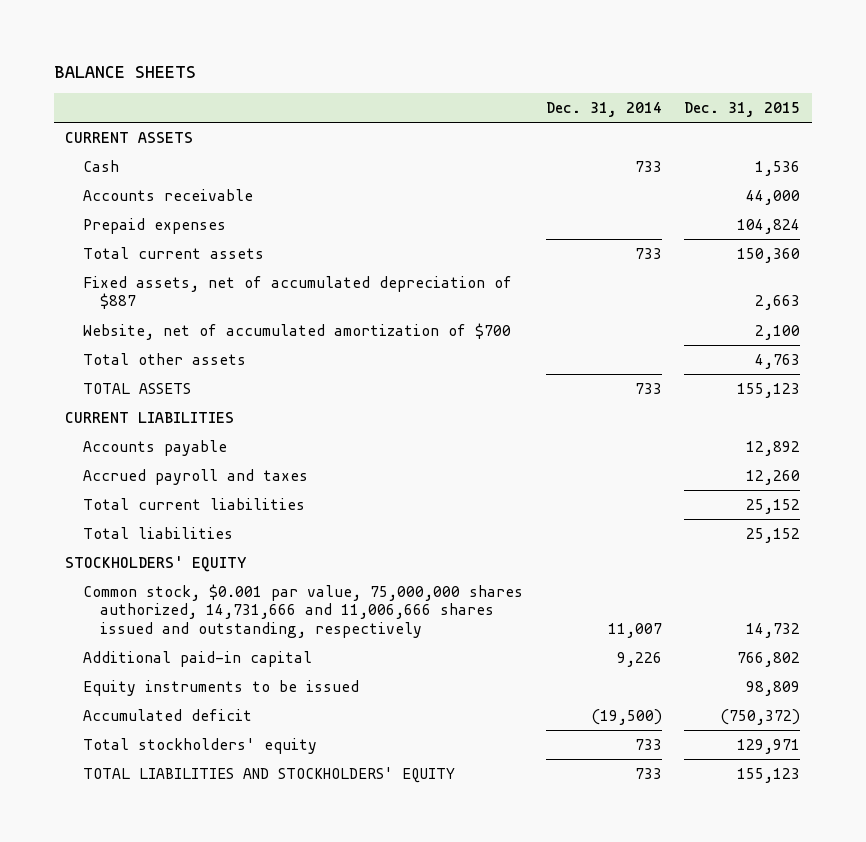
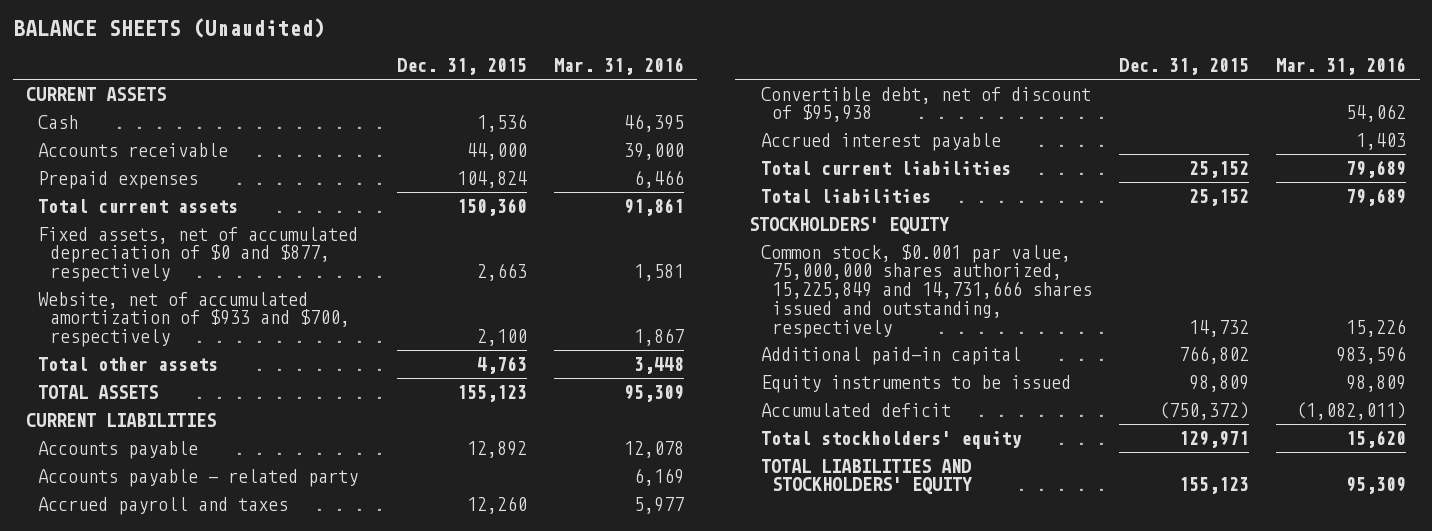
- BALANCE SHEETS
+ BALANCE SHEETS (Unaudited)
- | Dec. 31, 2014 | Dec. 31, 2015
+ | Dec. 31, 2015 | Mar. 31, 2016
- Fixed assets, net of accumulated depreciation of $887 | | 2,663
- Website, net of accumulated amortization of $700 | | 2,100
+ Fixed assets, net of accumulated depreciation of $0 and $877, respectively | 2,663 | 1,581
+ Website, net of accumulated amortization of $933 and $700, respectively | 2,100 | 1,867
+ Accounts payable - related party | | 6,169
+ Convertible debt, net of discount of $95,938 | | 54,062
+ Accrued interest payable | | 1,403
- Common stock, $0.001 par value, 75,000,000 shares authorized, 14,731,666 and 11,006,666 shares issued and outstanding, respectively | 11,007 | 14,732
+ Common stock, $0.001 par value, 75,000,000 shares authorized, 15,225,849 and 14,731,666 shares issued and outstanding, respectively | 14,732 | 15,226

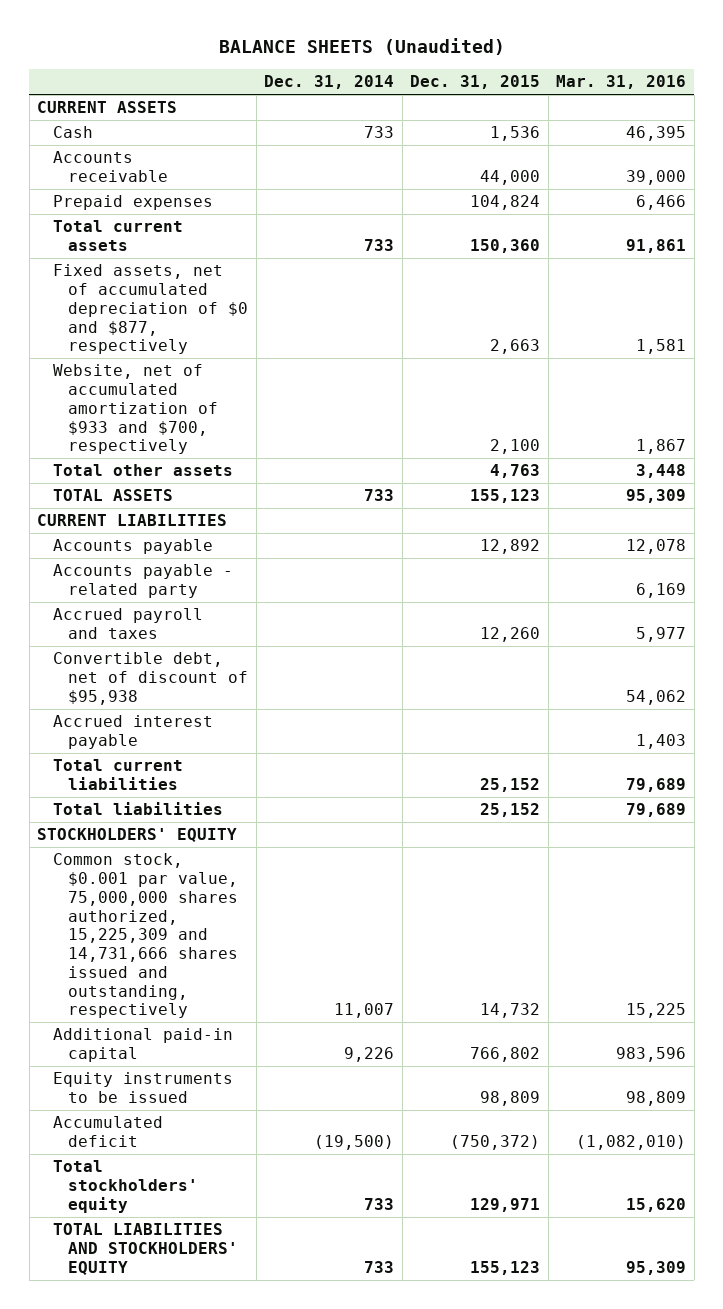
- | Dec. 31, 2015 | Mar. 31, 2016
+ | Dec. 31, 2014 | Dec. 31, 2015 | Mar. 31, 2016
- Common stock, $0.001 par value, 75,000,000 shares authorized, 15,225,849 and 14,731,666 shares issued and outstanding, respectively | 14,732 | 15,226
+ Common stock, $0.001 par value, 75,000,000 shares authorized, 15,225,309 and 14,731,666 shares issued and outstanding, respectively | 11,007 | 14,732 | 15,225
- Accumulated deficit | (750,372) | (1,082,011)
+ Accumulated deficit | (19,500) | (750,372) | (1,082,010)

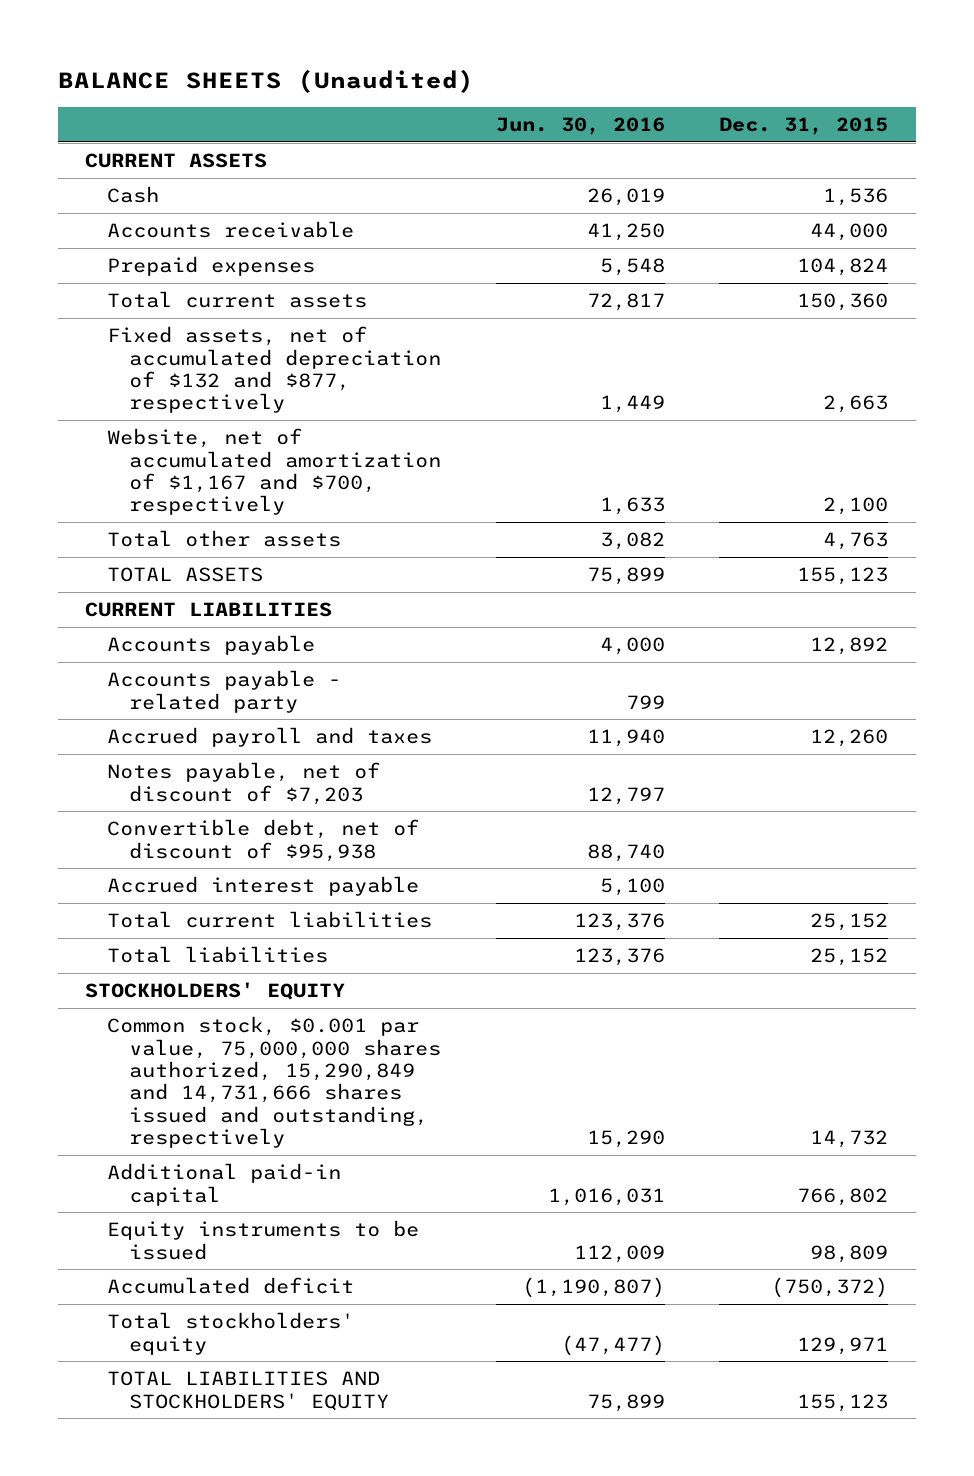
- | Dec. 31, 2014 | Dec. 31, 2015 | Mar. 31, 2016
+ | Jun. 30, 2016 | Dec. 31, 2015
- Fixed assets, net of accumulated depreciation of $0 and $877, respectively | | 2,663 | 1,581
- Website, net of accumulated amortization of $933 and $700, respectively | | 2,100 | 1,867
+ Fixed assets, net of accumulated depreciation of $132 and $877, respectively | 1,449 | 2,663
+ Website, net of accumulated amortization of $1,167 and $700, respectively | 1,633 | 2,100
+ Notes payable, net of discount of $7,203 | 12,797 |
- Common stock, $0.001 par value, 75,000,000 shares authorized, 15,225,309 and 14,731,666 shares issued and outstanding, respectively | 11,007 | 14,732 | 15,225
+ Common stock, $0.001 par value, 75,000,000 shares authorized, 15,290,849 and 14,731,666 shares issued and outstanding, respectively | 15,290 | 14,732

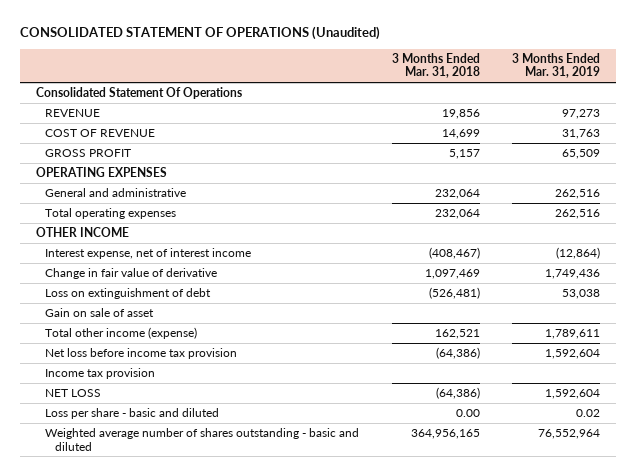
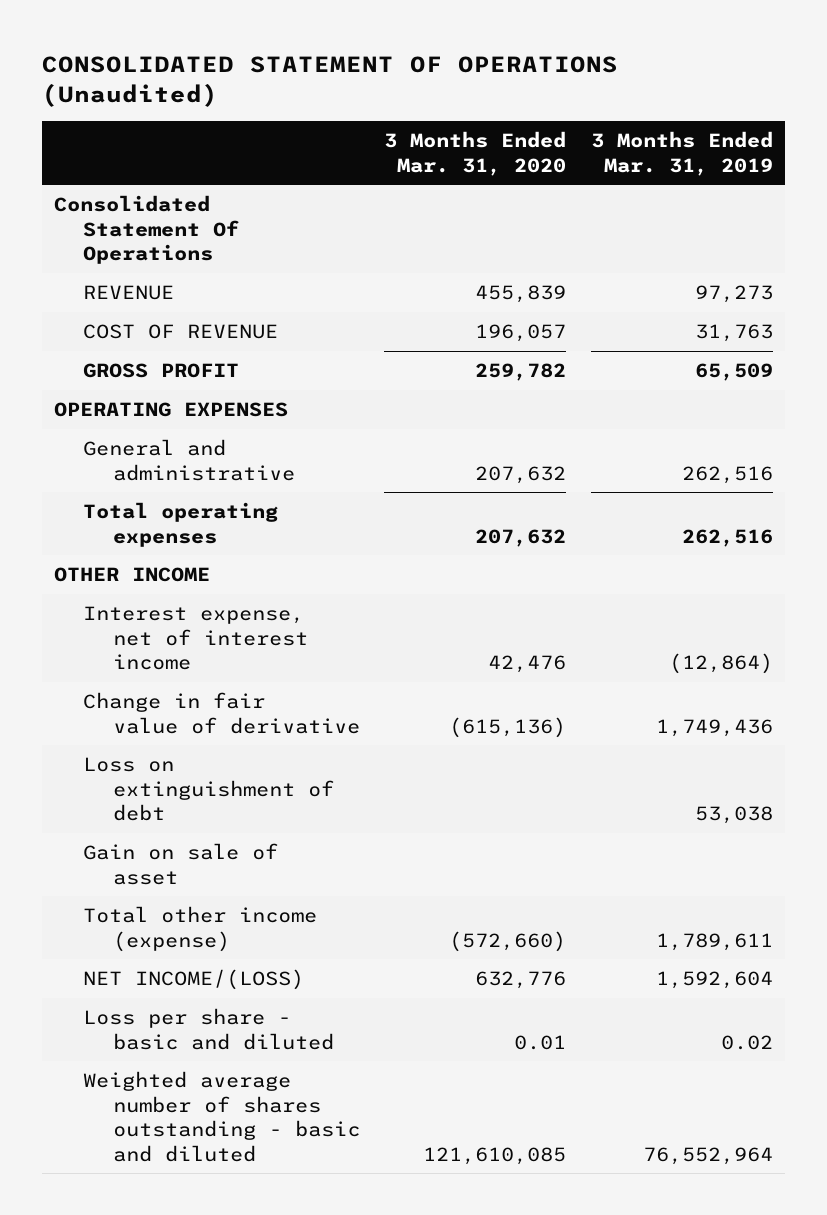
- | 3 Months Ended Mar. 31, 2018 | 3 Months Ended Mar. 31, 2019
+ | 3 Months Ended Mar. 31, 2020 | 3 Months Ended Mar. 31, 2019
- Net loss before income tax provision | (64,386) | 1,592,604
- Income tax provision
- NET LOSS | (64,386) | 1,592,604
+ NET INCOME/(LOSS) | 632,776 | 1,592,604

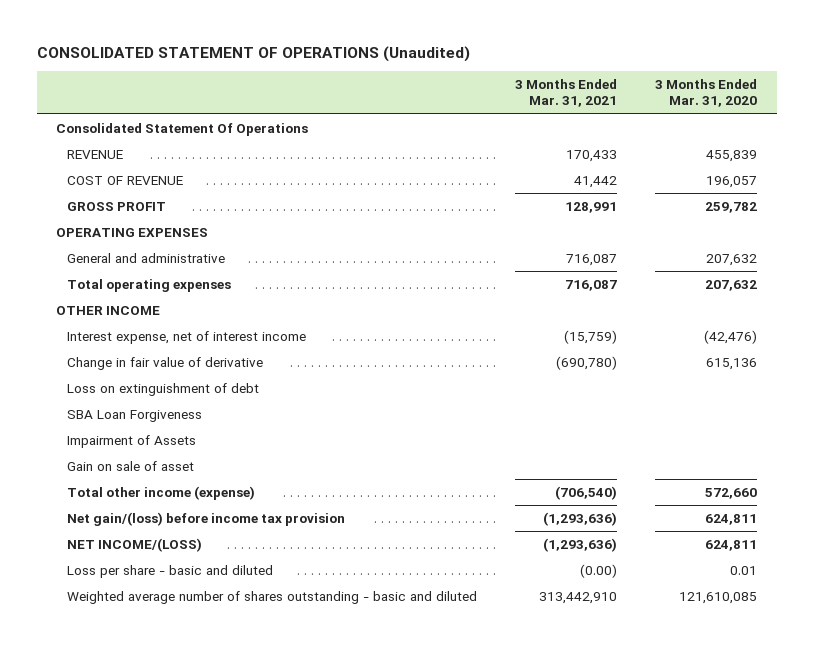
- | 3 Months Ended Mar. 31, 2020 | 3 Months Ended Mar. 31, 2019
+ | 3 Months Ended Mar. 31, 2021 | 3 Months Ended Mar. 31, 2020
- Interest expense, net of interest income | 42,476 | (12,864)
- Change in fair value of derivative | (615,136) | 1,749,436
+ Interest expense, net of interest income | (15,759) | (42,476)
+ Change in fair value of derivative | (690,780) | 615,136
+ SBA Loan Forgiveness
+ Impairment of Assets
- Total other income (expense) | (572,660) | 1,789,611
- NET INCOME/(LOSS) | 632,776 | 1,592,604
+ Total other income (expense) | (706,540) | 572,660
+ Net gain/(loss) before income tax provision | (1,293,636) | 624,811
+ NET INCOME/(LOSS) | (1,293,636) | 624,811

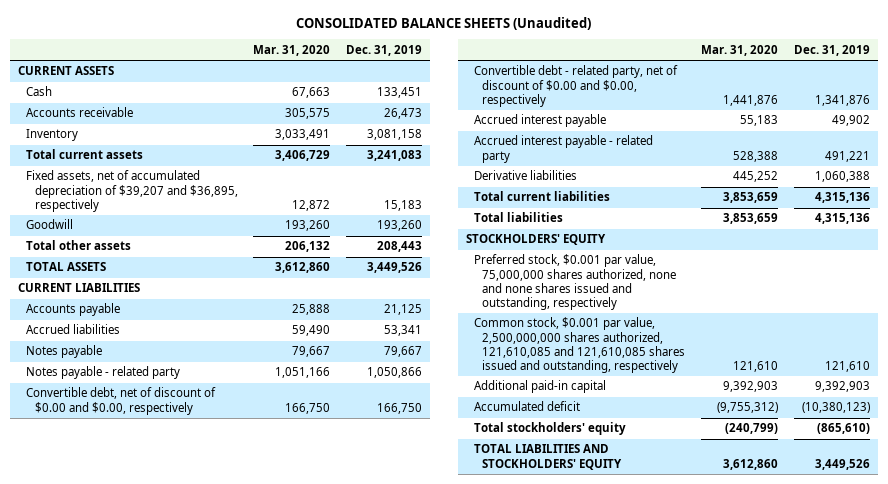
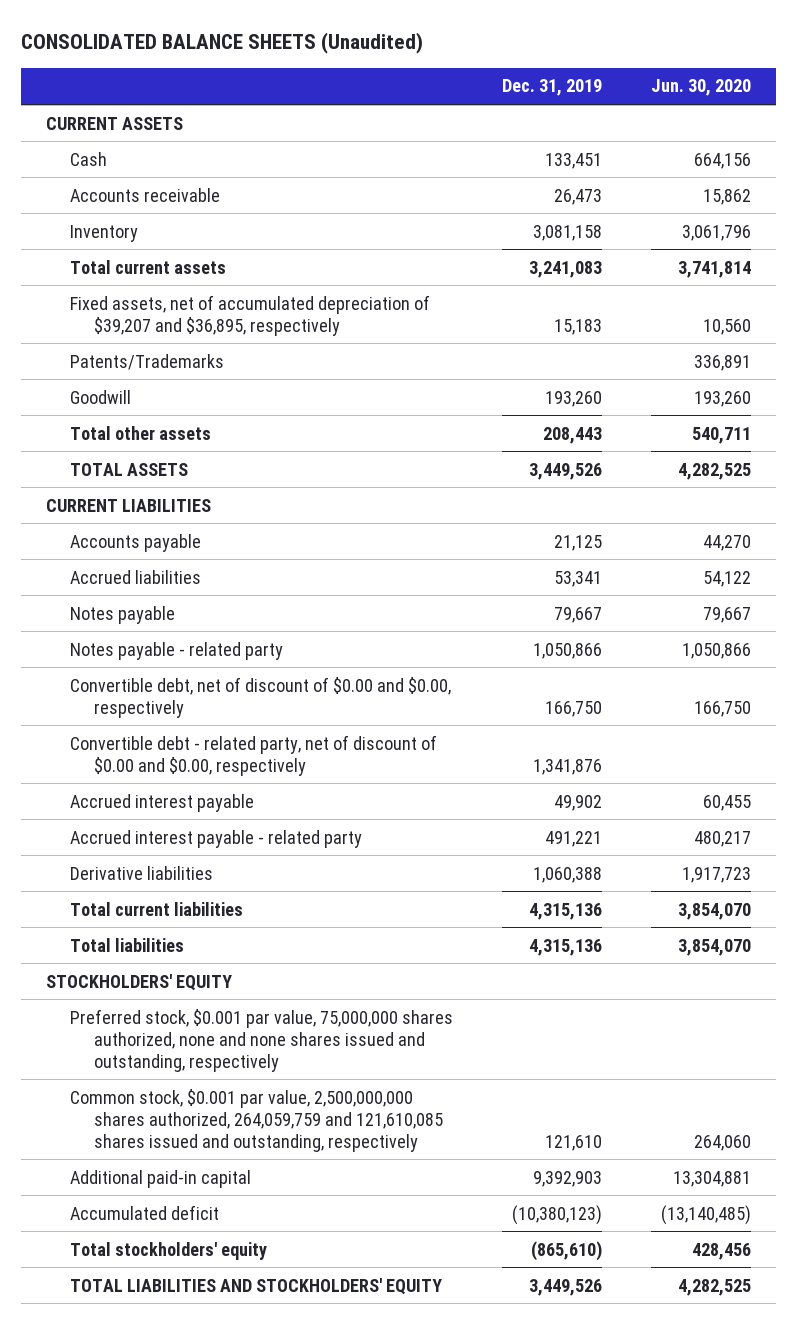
- | Mar. 31, 2020 | Dec. 31, 2019
+ | Dec. 31, 2019 | Jun. 30, 2020
+ Patents/Trademarks | | 336,891
- Common stock, $0.001 par value, 2,500,000,000 shares authorized, 121,610,085 and 121,610,085 shares issued and outstanding, respectively | 121,610 | 121,610
+ Common stock, $0.001 par value, 2,500,000,000 shares authorized, 264,059,759 and 121,610,085 shares issued and outstanding, respectively | 121,610 | 264,060

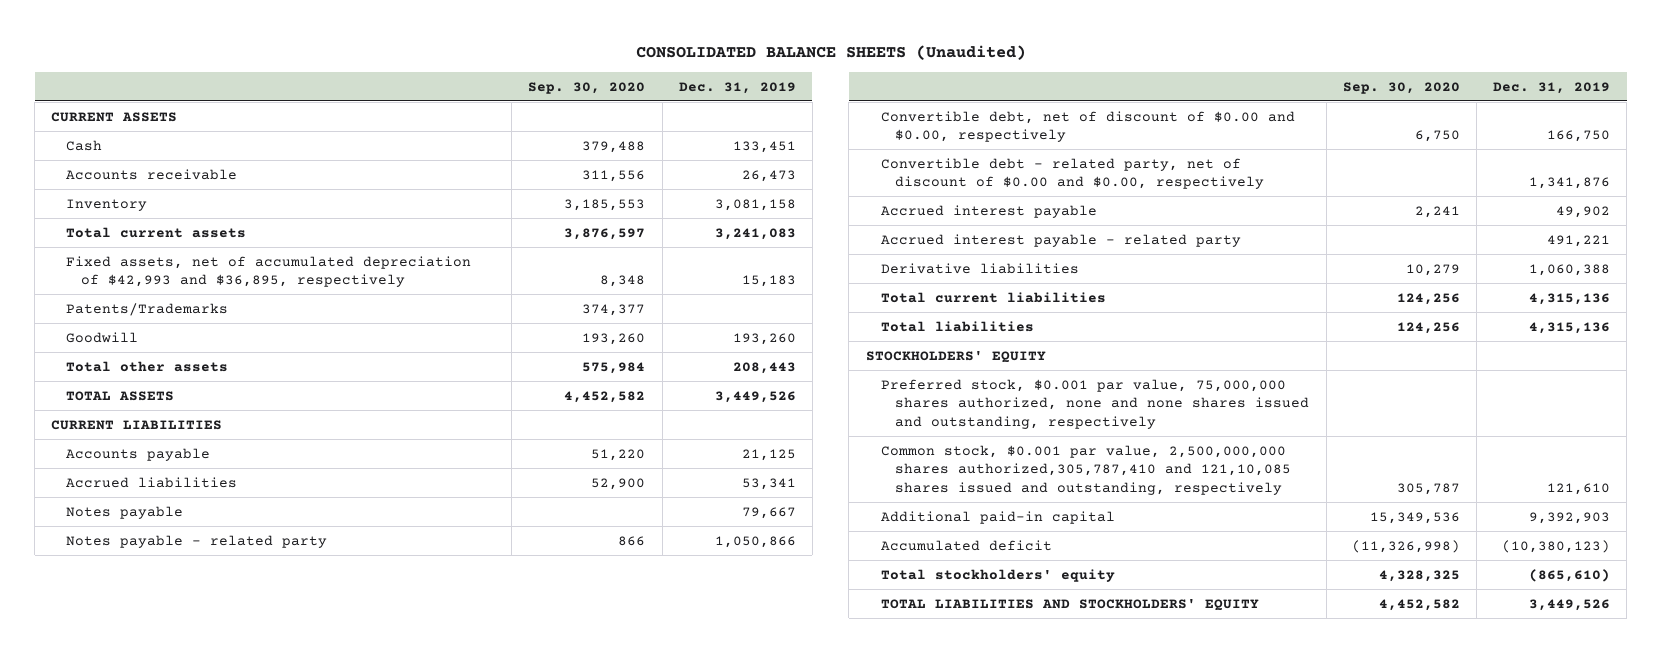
- | Dec. 31, 2019 | Jun. 30, 2020
+ | Sep. 30, 2020 | Dec. 31, 2019
- Fixed assets, net of accumulated depreciation of $39,207 and $36,895, respectively | 15,183 | 10,560
+ Fixed assets, net of accumulated depreciation of $42,993 and $36,895, respectively | 8,348 | 15,183
- Common stock, $0.001 par value, 2,500,000,000 shares authorized, 264,059,759 and 121,610,085 shares issued and outstanding, respectively | 121,610 | 264,060
+ Common stock, $0.001 par value, 2,500,000,000 shares authorized,305,787,410 and 121,10,085 shares issued and outstanding, respectively | 305,787 | 121,610

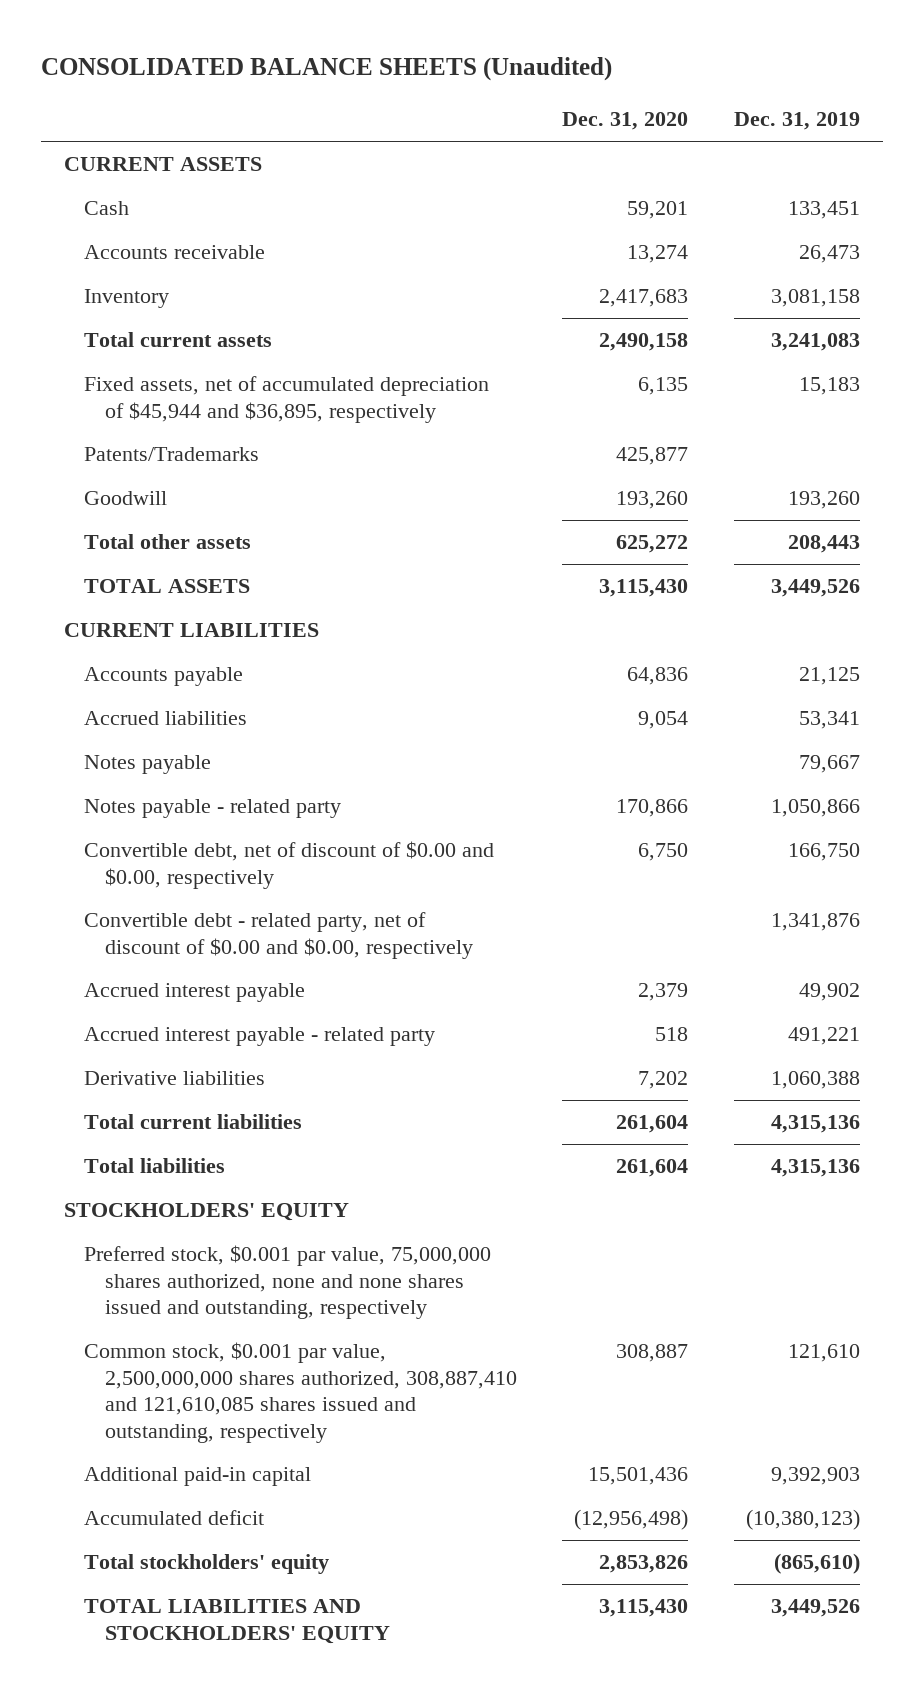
- | Sep. 30, 2020 | Dec. 31, 2019
+ | Dec. 31, 2020 | Dec. 31, 2019
- Fixed assets, net of accumulated depreciation of $42,993 and $36,895, respectively | 8,348 | 15,183
+ Fixed assets, net of accumulated depreciation of $45,944 and $36,895, respectively | 6,135 | 15,183
- Common stock, $0.001 par value, 2,500,000,000 shares authorized,305,787,410 and 121,10,085 shares issued and outstanding, respectively | 305,787 | 121,610
+ Common stock, $0.001 par value, 2,500,000,000 shares authorized, 308,887,410 and 121,610,085 shares issued and outstanding, respectively | 308,887 | 121,610

